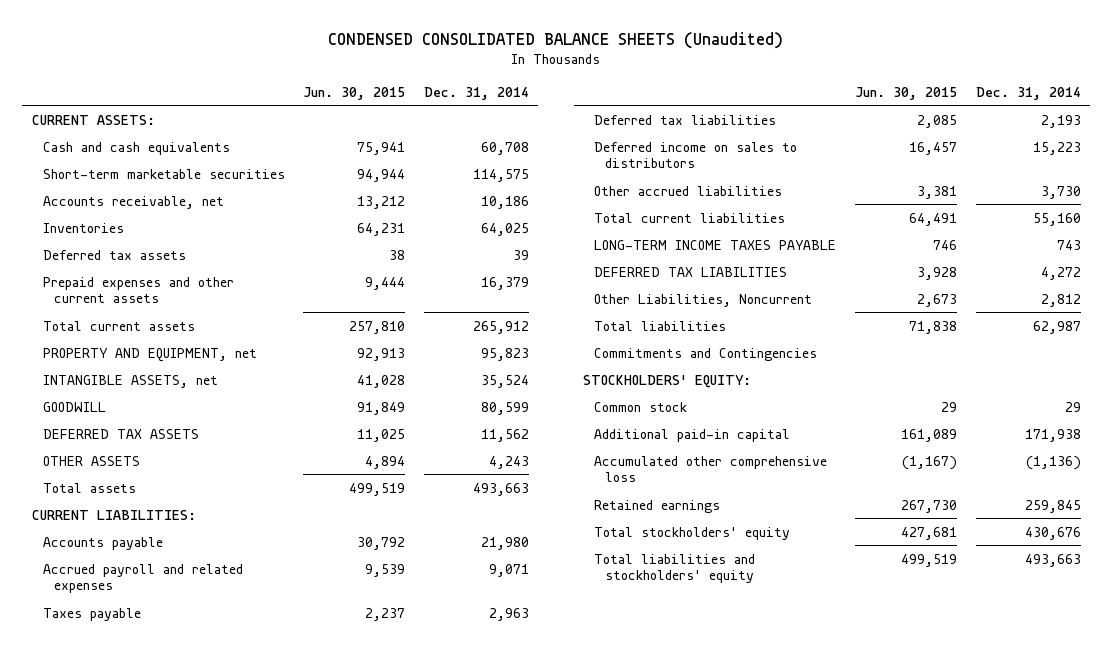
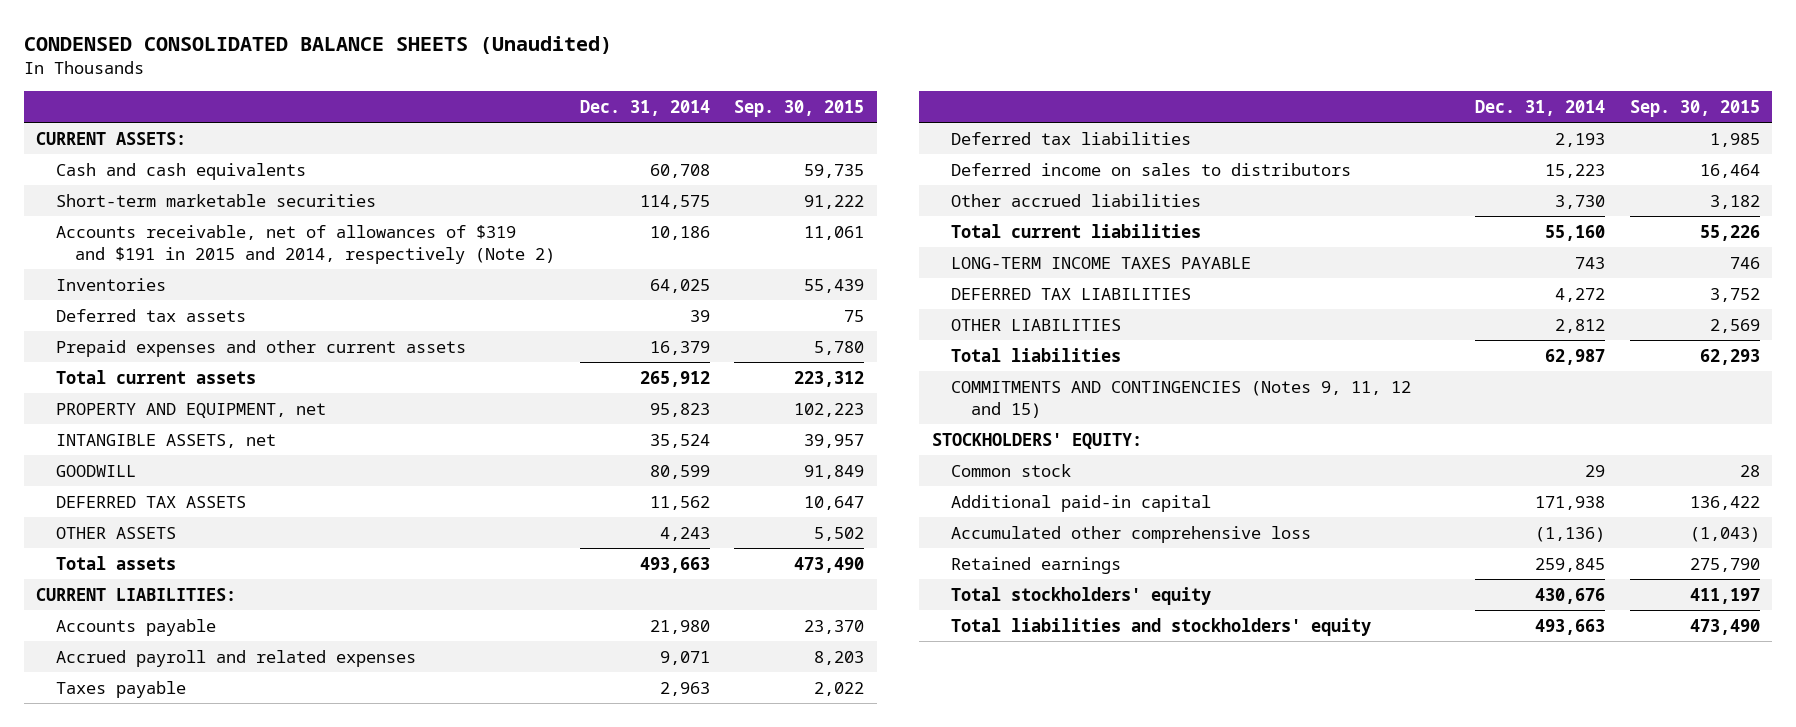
- | Jun. 30, 2015 | Dec. 31, 2014
+ | Dec. 31, 2014 | Sep. 30, 2015
- Accounts receivable, net | 13,212 | 10,186
+ Accounts receivable, net of allowances of $319 and $191 in 2015 and 2014, respectively (Note 2) | 10,186 | 11,061
- Other Liabilities, Noncurrent | 2,673 | 2,812
+ OTHER LIABILITIES | 2,812 | 2,569
- Commitments and Contingencies
+ COMMITMENTS AND CONTINGENCIES (Notes 9, 11, 12 and 15)

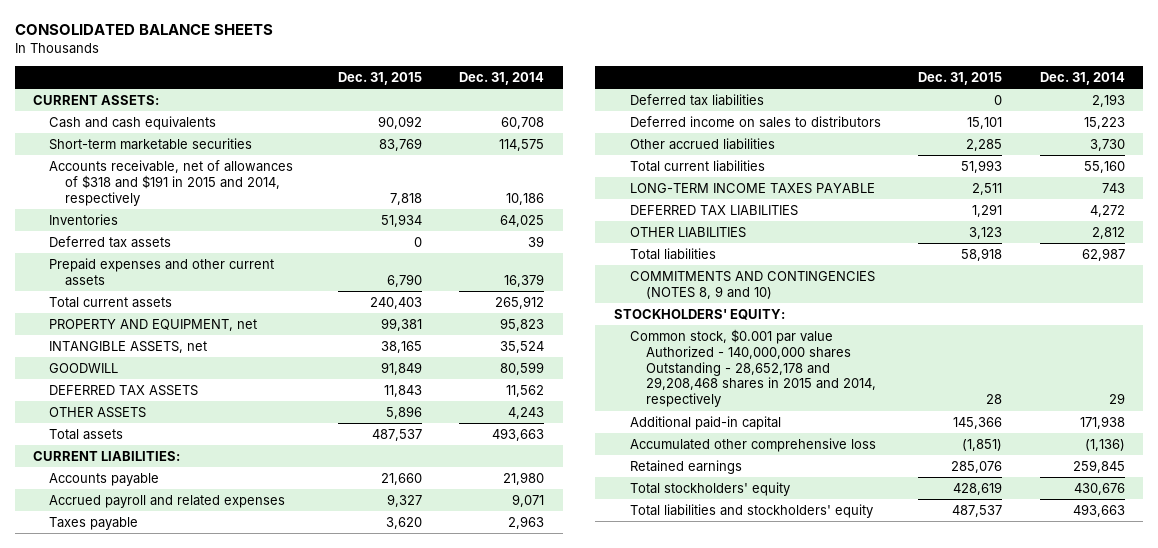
- CONDENSED CONSOLIDATED BALANCE SHEETS (Unaudited)
+ CONSOLIDATED BALANCE SHEETS
- | Dec. 31, 2014 | Sep. 30, 2015
+ | Dec. 31, 2015 | Dec. 31, 2014
- Accounts receivable, net of allowances of $319 and $191 in 2015 and 2014, respectively (Note 2) | 10,186 | 11,061
+ Accounts receivable, net of allowances of $318 and $191 in 2015 and 2014, respectively | 7,818 | 10,186
- COMMITMENTS AND CONTINGENCIES (Notes 9, 11, 12 and 15)
+ COMMITMENTS AND CONTINGENCIES (NOTES 8, 9 and 10)
- Common stock | 29 | 28
+ Common stock, $0.001 par value Authorized - 140,000,000 shares Outstanding - 28,652,178 and 29,208,468 shares in 2015 and 2014, respectively | 28 | 29

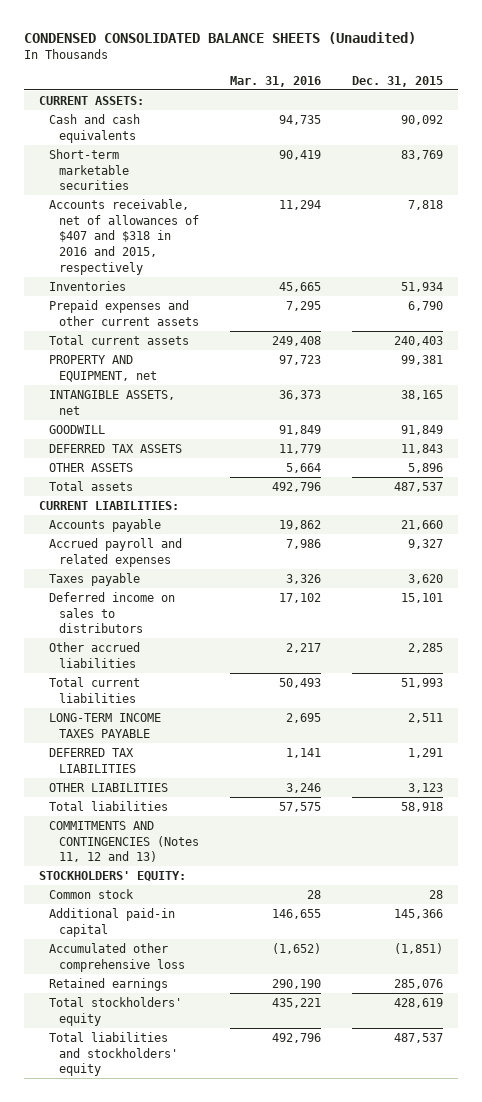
- CONSOLIDATED BALANCE SHEETS
+ CONDENSED CONSOLIDATED BALANCE SHEETS (Unaudited)
- | Dec. 31, 2015 | Dec. 31, 2014
+ | Mar. 31, 2016 | Dec. 31, 2015
- Accounts receivable, net of allowances of $318 and $191 in 2015 and 2014, respectively | 7,818 | 10,186
+ Accounts receivable, net of allowances of $407 and $318 in 2016 and 2015, respectively | 11,294 | 7,818
- Deferred tax assets | 0 | 39
- Deferred tax liabilities | 0 | 2,193
- COMMITMENTS AND CONTINGENCIES (NOTES 8, 9 and 10)
+ COMMITMENTS AND CONTINGENCIES (Notes 11, 12 and 13)
- Common stock, $0.001 par value Authorized - 140,000,000 shares Outstanding - 28,652,178 and 29,208,468 shares in 2015 and 2014, respectively | 28 | 29
+ Common stock | 28 | 28

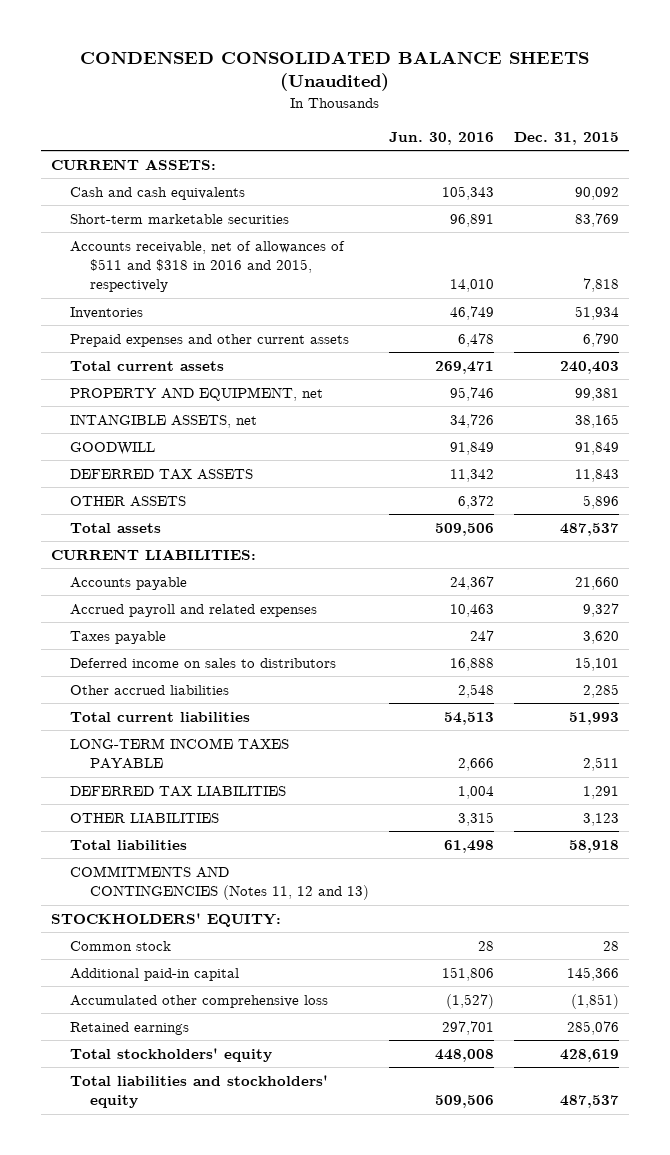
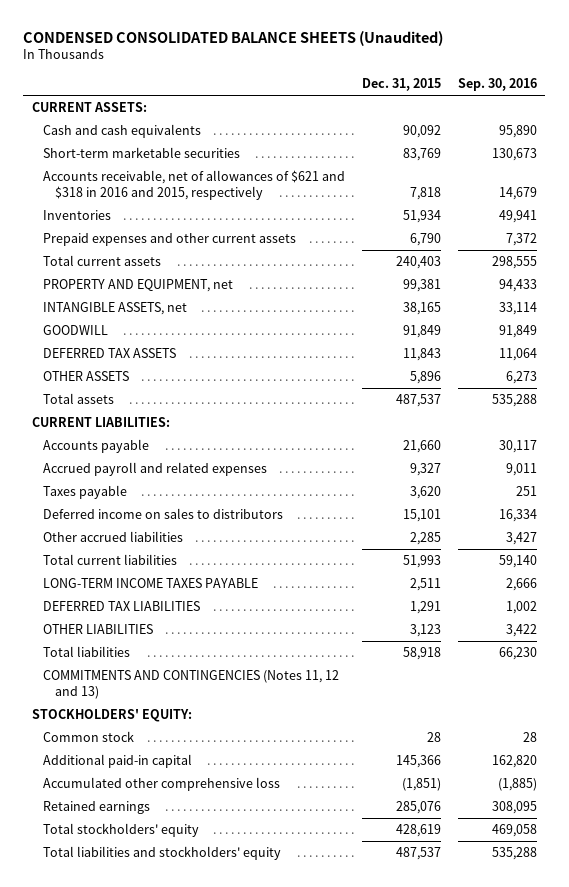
- | Jun. 30, 2016 | Dec. 31, 2015
+ | Dec. 31, 2015 | Sep. 30, 2016
- Accounts receivable, net of allowances of $511 and $318 in 2016 and 2015, respectively | 14,010 | 7,818
+ Accounts receivable, net of allowances of $621 and $318 in 2016 and 2015, respectively | 7,818 | 14,679

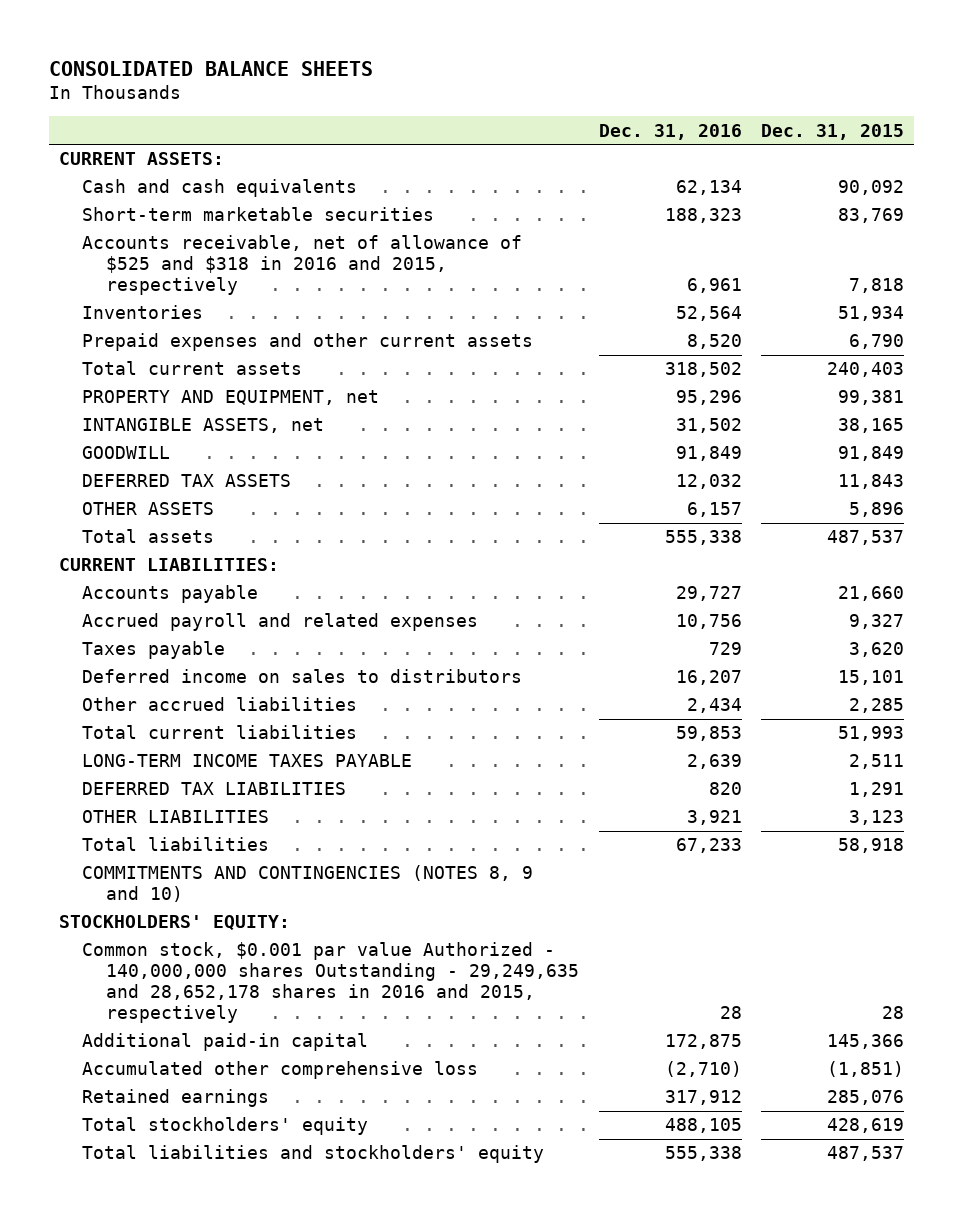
- CONDENSED CONSOLIDATED BALANCE SHEETS (Unaudited)
+ CONSOLIDATED BALANCE SHEETS
- | Dec. 31, 2015 | Sep. 30, 2016
+ | Dec. 31, 2016 | Dec. 31, 2015
- Accounts receivable, net of allowances of $621 and $318 in 2016 and 2015, respectively | 7,818 | 14,679
+ Accounts receivable, net of allowance of $525 and $318 in 2016 and 2015, respectively | 6,961 | 7,818
- COMMITMENTS AND CONTINGENCIES (Notes 11, 12 and 13)
+ COMMITMENTS AND CONTINGENCIES (NOTES 8, 9 and 10)
- Common stock | 28 | 28
+ Common stock, $0.001 par value Authorized - 140,000,000 shares Outstanding - 29,249,635 and 28,652,178 shares in 2016 and 2015, respectively | 28 | 28

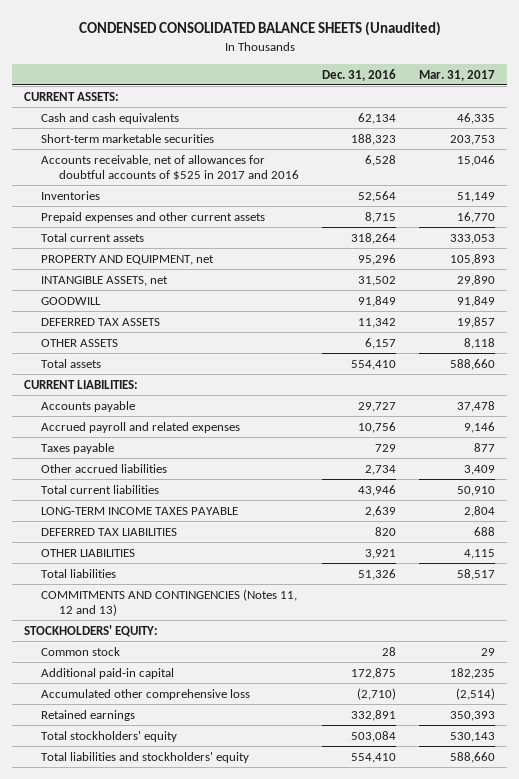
- CONSOLIDATED BALANCE SHEETS
+ CONDENSED CONSOLIDATED BALANCE SHEETS (Unaudited)
- | Dec. 31, 2016 | Dec. 31, 2015
+ | Dec. 31, 2016 | Mar. 31, 2017
- Accounts receivable, net of allowance of $525 and $318 in 2016 and 2015, respectively | 6,961 | 7,818
+ Accounts receivable, net of allowances for doubtful accounts of $525 in 2017 and 2016 | 6,528 | 15,046
- Prepaid expenses and other current assets | 8,520 | 6,790
- Total current assets | 318,502 | 240,403
+ Prepaid expenses and other current assets | 8,715 | 16,770
+ Total current assets | 318,264 | 333,053
- DEFERRED TAX ASSETS | 12,032 | 11,843
+ DEFERRED TAX ASSETS | 11,342 | 19,857
- Total assets | 555,338 | 487,537
+ Total assets | 554,410 | 588,660
- Deferred income on sales to distributors | 16,207 | 15,101
- Other accrued liabilities | 2,434 | 2,285
- Total current liabilities | 59,853 | 51,993
+ Other accrued liabilities | 2,734 | 3,409
+ Total current liabilities | 43,946 | 50,910
- Total liabilities | 67,233 | 58,918
- COMMITMENTS AND CONTINGENCIES (NOTES 8, 9 and 10)
+ Total liabilities | 51,326 | 58,517
+ COMMITMENTS AND CONTINGENCIES (Notes 11, 12 and 13)
- Common stock, $0.001 par value Authorized - 140,000,000 shares Outstanding - 29,249,635 and 28,652,178 shares in 2016 and 2015, respectively | 28 | 28
+ Common stock | 28 | 29
- Retained earnings | 317,912 | 285,076
- Total stockholders' equity | 488,105 | 428,619
- Total liabilities and stockholders' equity | 555,338 | 487,537
+ Retained earnings | 332,891 | 350,393
+ Total stockholders' equity | 503,084 | 530,143
+ Total liabilities and stockholders' equity | 554,410 | 588,660

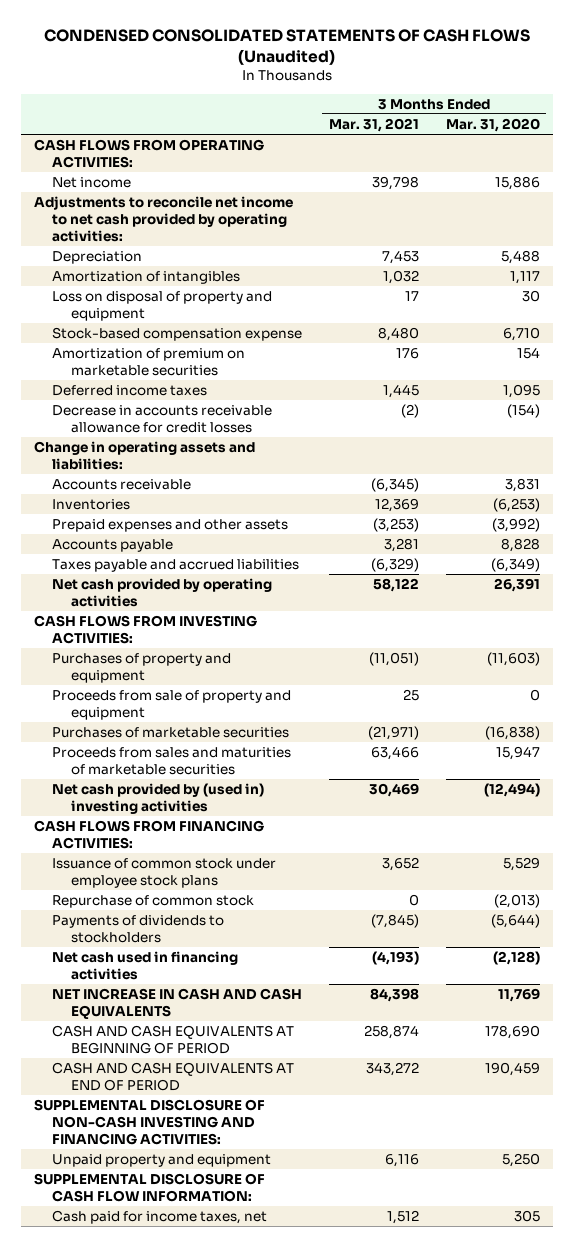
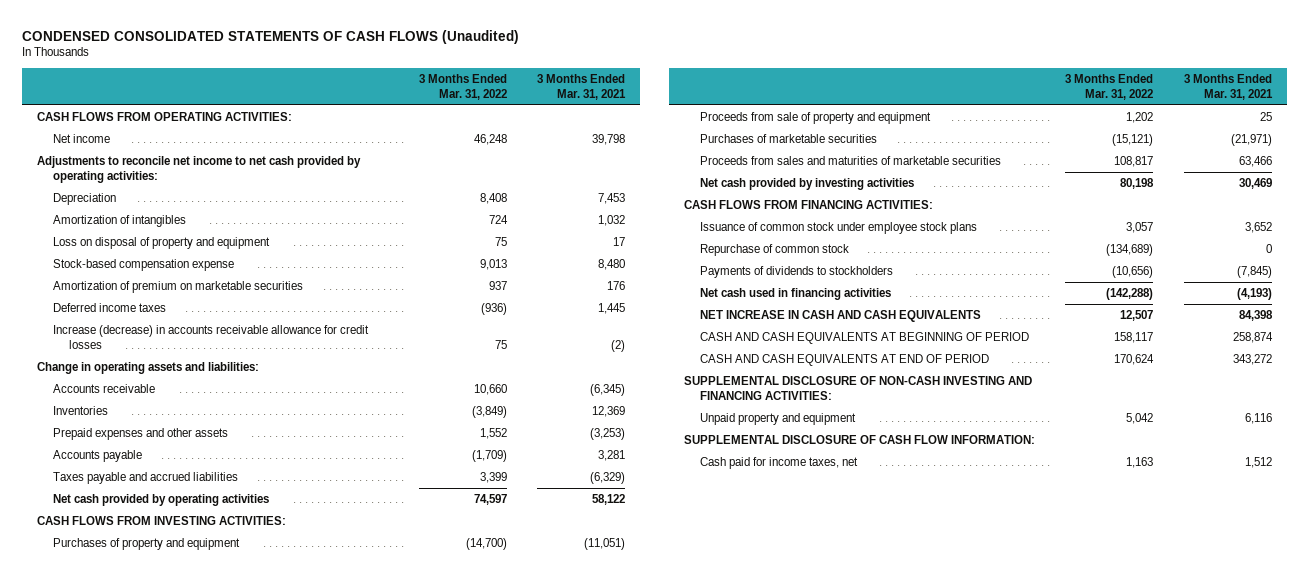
- | 3 Months Ended Mar. 31, 2021 | 3 Months Ended Mar. 31, 2020
+ | 3 Months Ended Mar. 31, 2022 | 3 Months Ended Mar. 31, 2021
- Decrease in accounts receivable allowance for credit losses | (2) | (154)
+ Increase (decrease) in accounts receivable allowance for credit losses | 75 | (2)
- Net cash provided by (used in) investing activities | 30,469 | (12,494)
+ Net cash provided by investing activities | 80,198 | 30,469

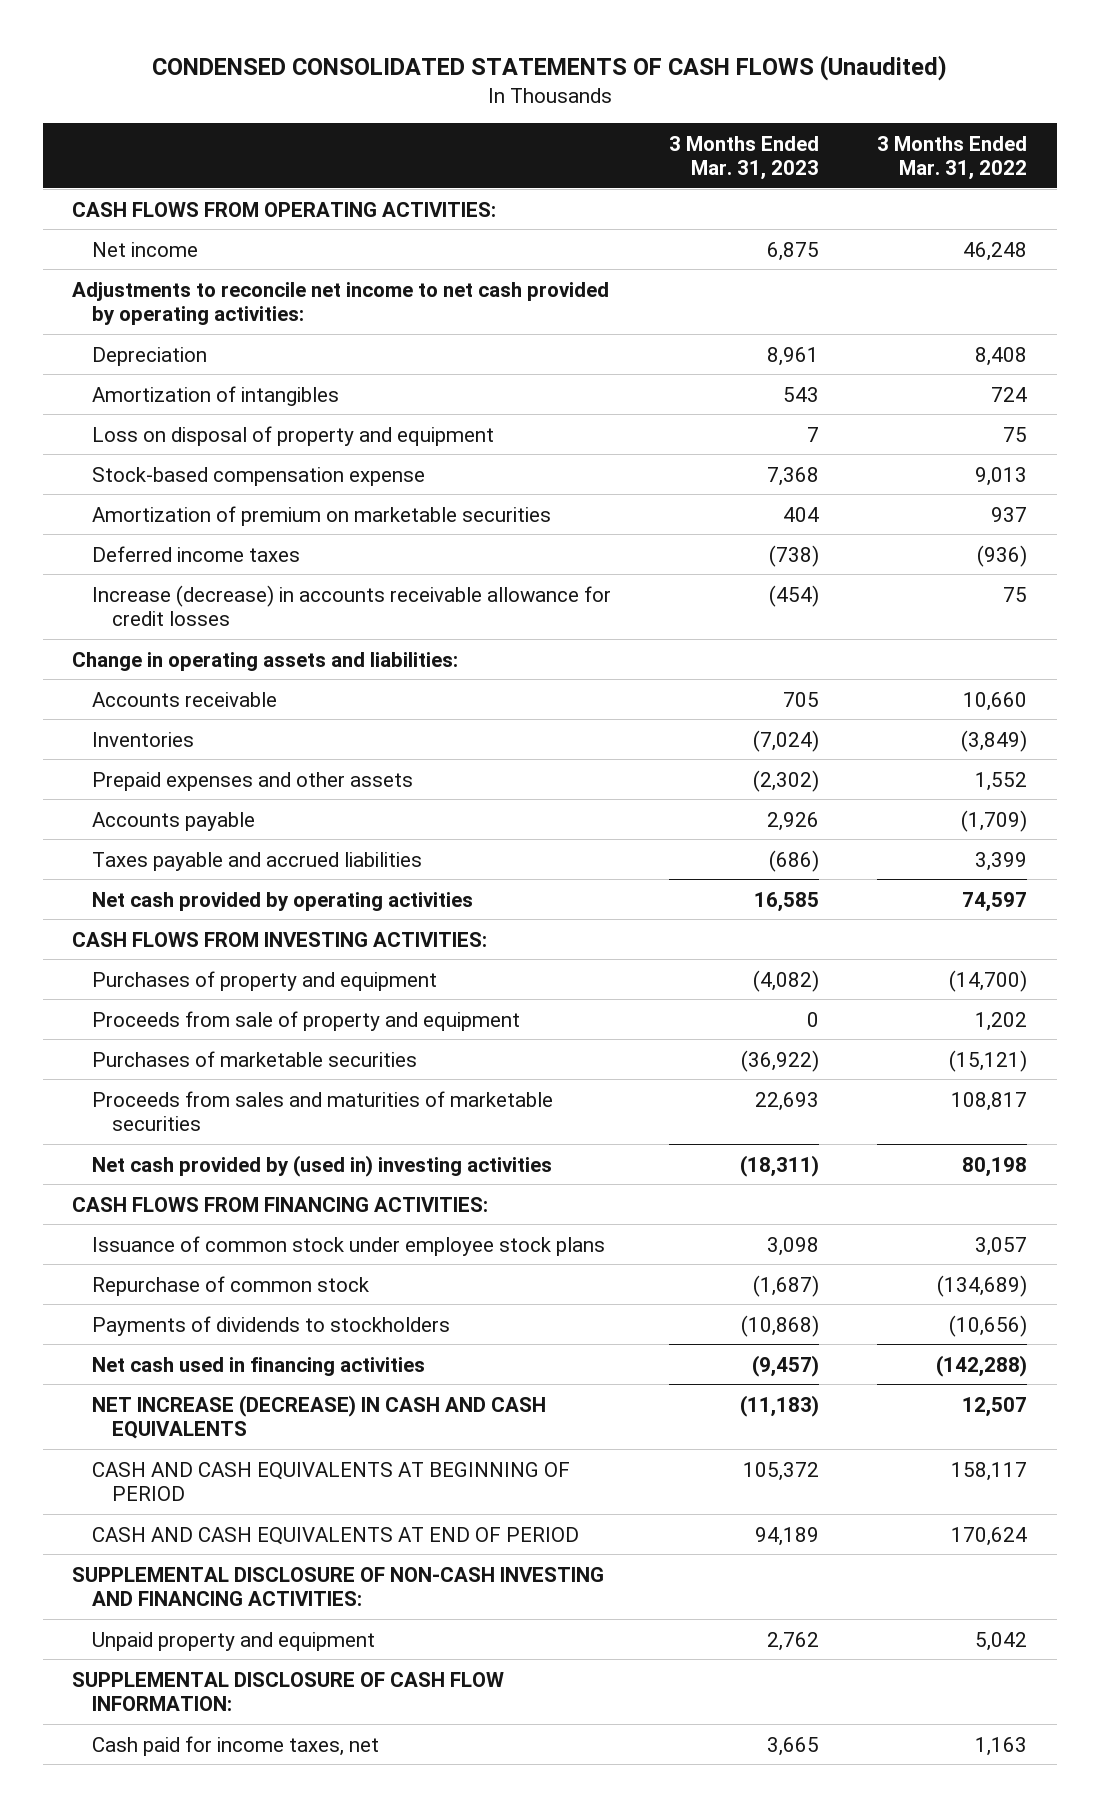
- | 3 Months Ended Mar. 31, 2022 | 3 Months Ended Mar. 31, 2021
+ | 3 Months Ended Mar. 31, 2023 | 3 Months Ended Mar. 31, 2022
- Net cash provided by investing activities | 80,198 | 30,469
+ Net cash provided by (used in) investing activities | (18,311) | 80,198
- NET INCREASE IN CASH AND CASH EQUIVALENTS | 12,507 | 84,398
+ NET INCREASE (DECREASE) IN CASH AND CASH EQUIVALENTS | (11,183) | 12,507

